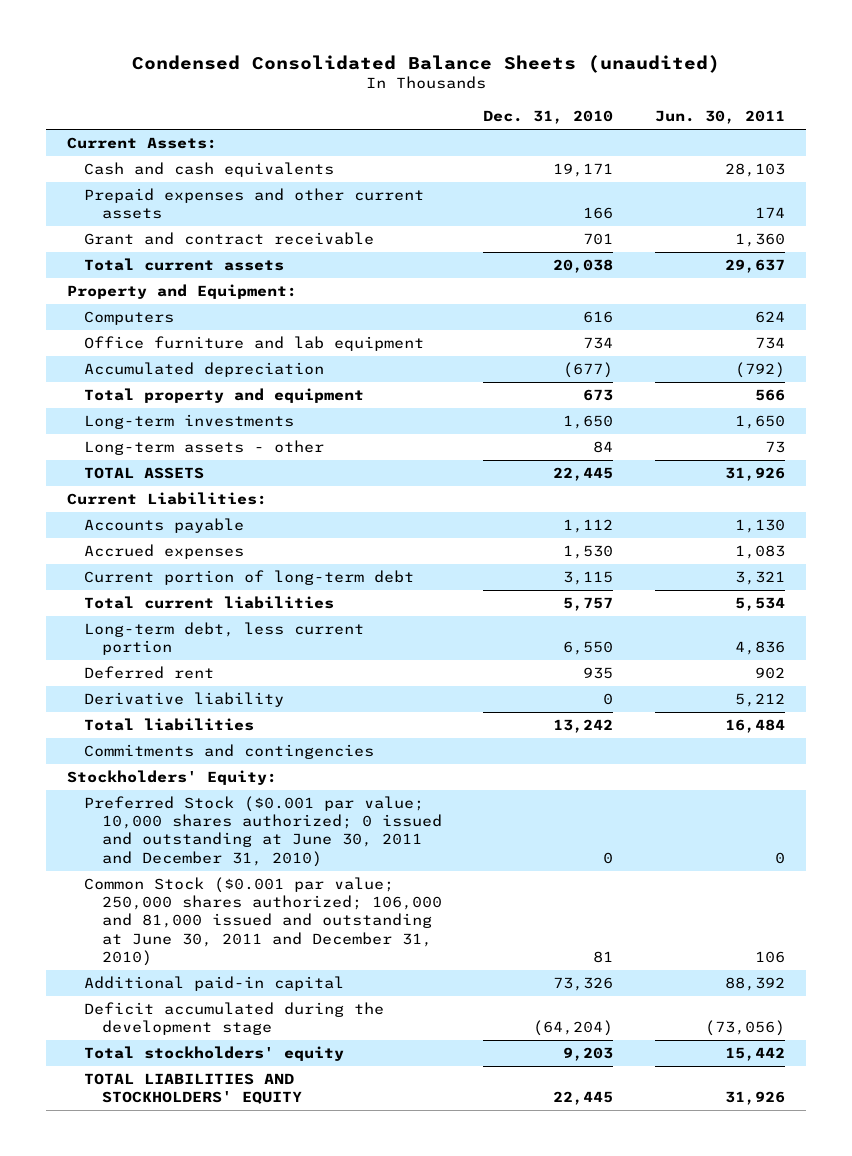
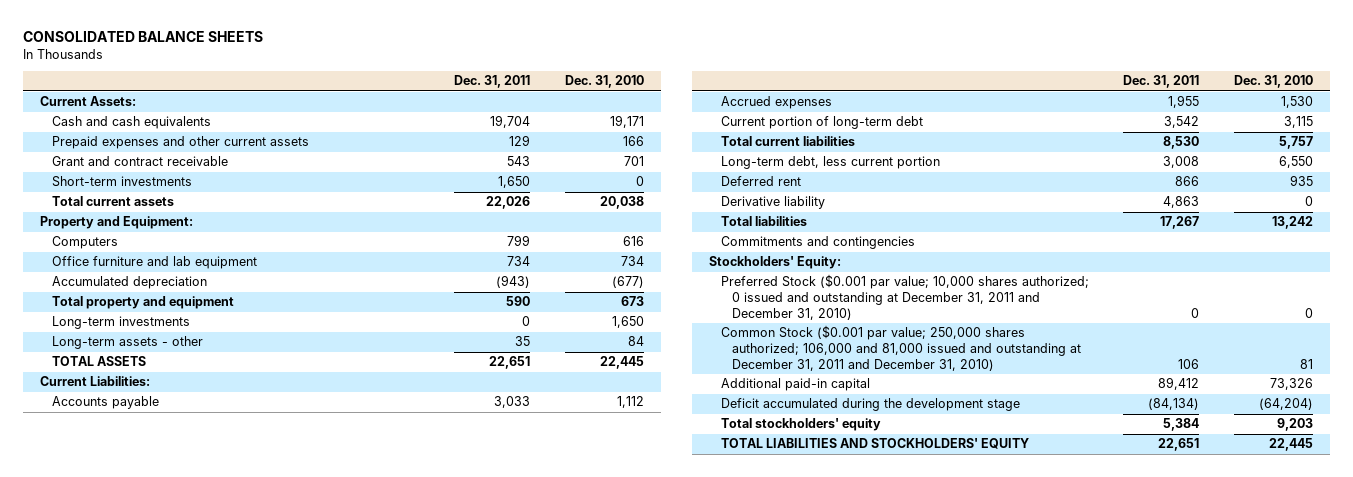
- Condensed Consolidated Balance Sheets (unaudited)
+ CONSOLIDATED BALANCE SHEETS
- | Dec. 31, 2010 | Jun. 30, 2011
+ | Dec. 31, 2011 | Dec. 31, 2010
+ Short-term investments | 1,650 | 0
- Preferred Stock ($0.001 par value; 10,000 shares authorized; 0 issued and outstanding at June 30, 2011 and December 31, 2010) | 0 | 0
- Common Stock ($0.001 par value; 250,000 shares authorized; 106,000 and 81,000 issued and outstanding at June 30, 2011 and December 31, 2010) | 81 | 106
+ Preferred Stock ($0.001 par value; 10,000 shares authorized; 0 issued and outstanding at December 31, 2011 and December 31, 2010) | 0 | 0
+ Common Stock ($0.001 par value; 250,000 shares authorized; 106,000 and 81,000 issued and outstanding at December 31, 2011 and December 31, 2010) | 106 | 81

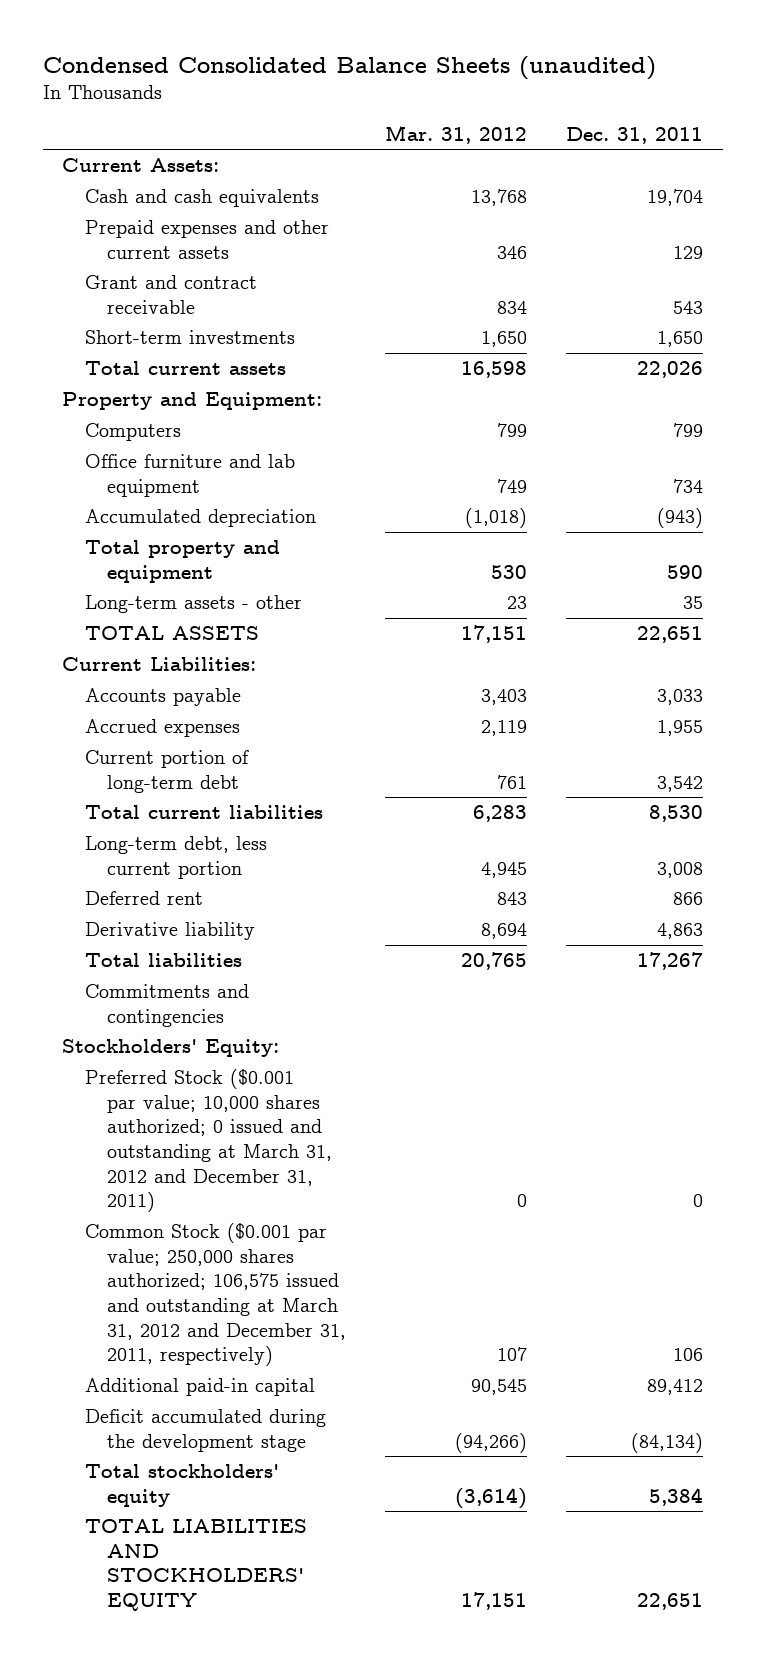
- CONSOLIDATED BALANCE SHEETS
+ Condensed Consolidated Balance Sheets (unaudited)
- | Dec. 31, 2011 | Dec. 31, 2010
+ | Mar. 31, 2012 | Dec. 31, 2011
- Long-term investments | 0 | 1,650
- Preferred Stock ($0.001 par value; 10,000 shares authorized; 0 issued and outstanding at December 31, 2011 and December 31, 2010) | 0 | 0
- Common Stock ($0.001 par value; 250,000 shares authorized; 106,000 and 81,000 issued and outstanding at December 31, 2011 and December 31, 2010) | 106 | 81
+ Preferred Stock ($0.001 par value; 10,000 shares authorized; 0 issued and outstanding at March 31, 2012 and December 31, 2011) | 0 | 0
+ Common Stock ($0.001 par value; 250,000 shares authorized; 106,575 issued and outstanding at March 31, 2012 and December 31, 2011, respectively) | 107 | 106

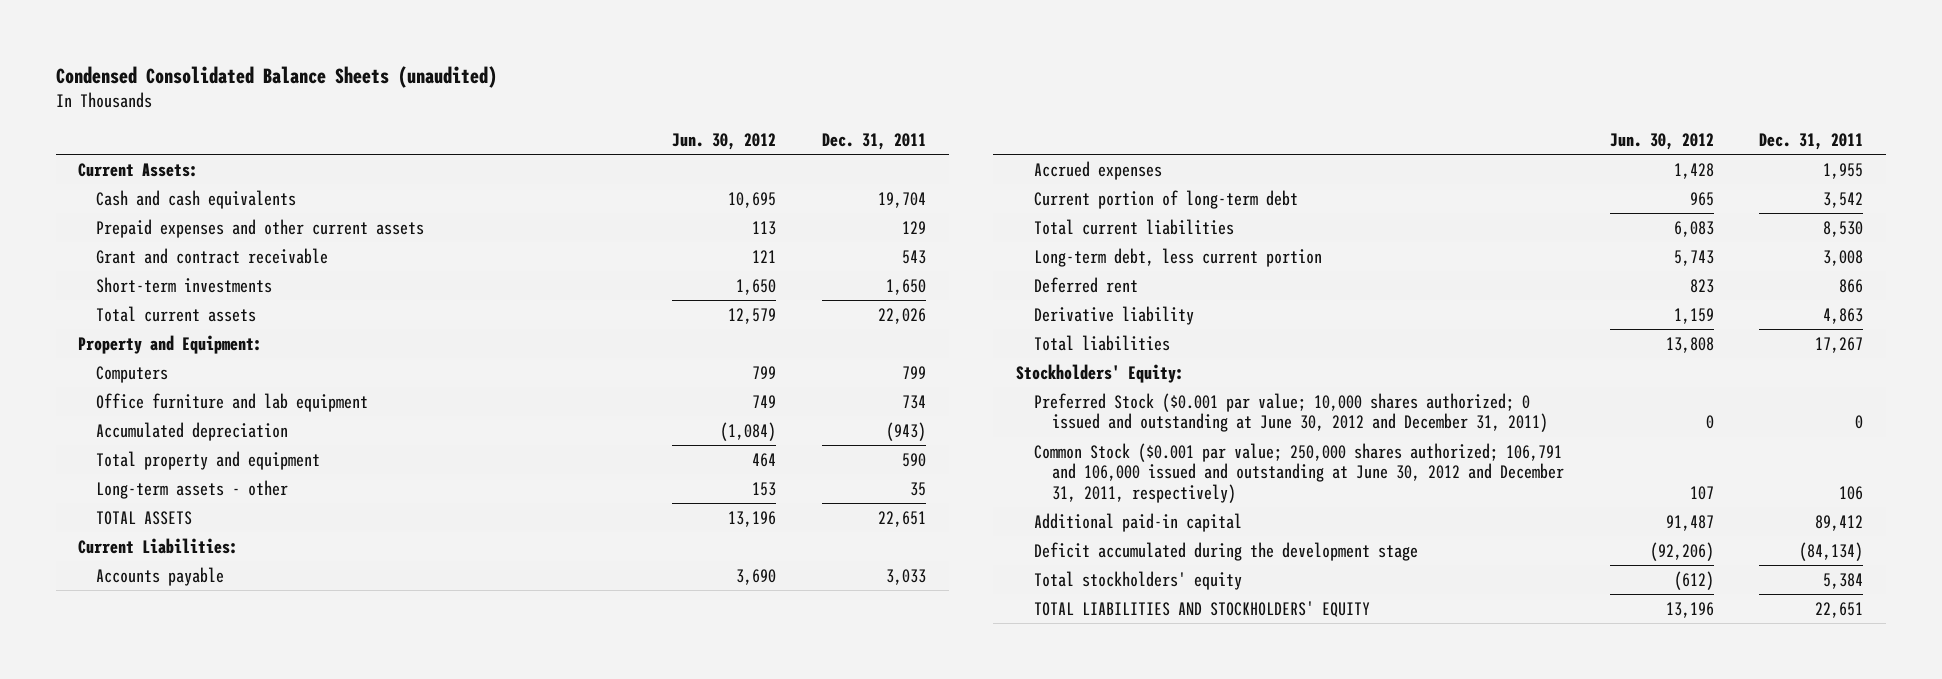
- | Mar. 31, 2012 | Dec. 31, 2011
+ | Jun. 30, 2012 | Dec. 31, 2011
- Commitments and contingencies
- Preferred Stock ($0.001 par value; 10,000 shares authorized; 0 issued and outstanding at March 31, 2012 and December 31, 2011) | 0 | 0
- Common Stock ($0.001 par value; 250,000 shares authorized; 106,575 issued and outstanding at March 31, 2012 and December 31, 2011, respectively) | 107 | 106
+ Preferred Stock ($0.001 par value; 10,000 shares authorized; 0 issued and outstanding at June 30, 2012 and December 31, 2011) | 0 | 0
+ Common Stock ($0.001 par value; 250,000 shares authorized; 106,791 and 106,000 issued and outstanding at June 30, 2012 and December 31, 2011, respectively) | 107 | 106

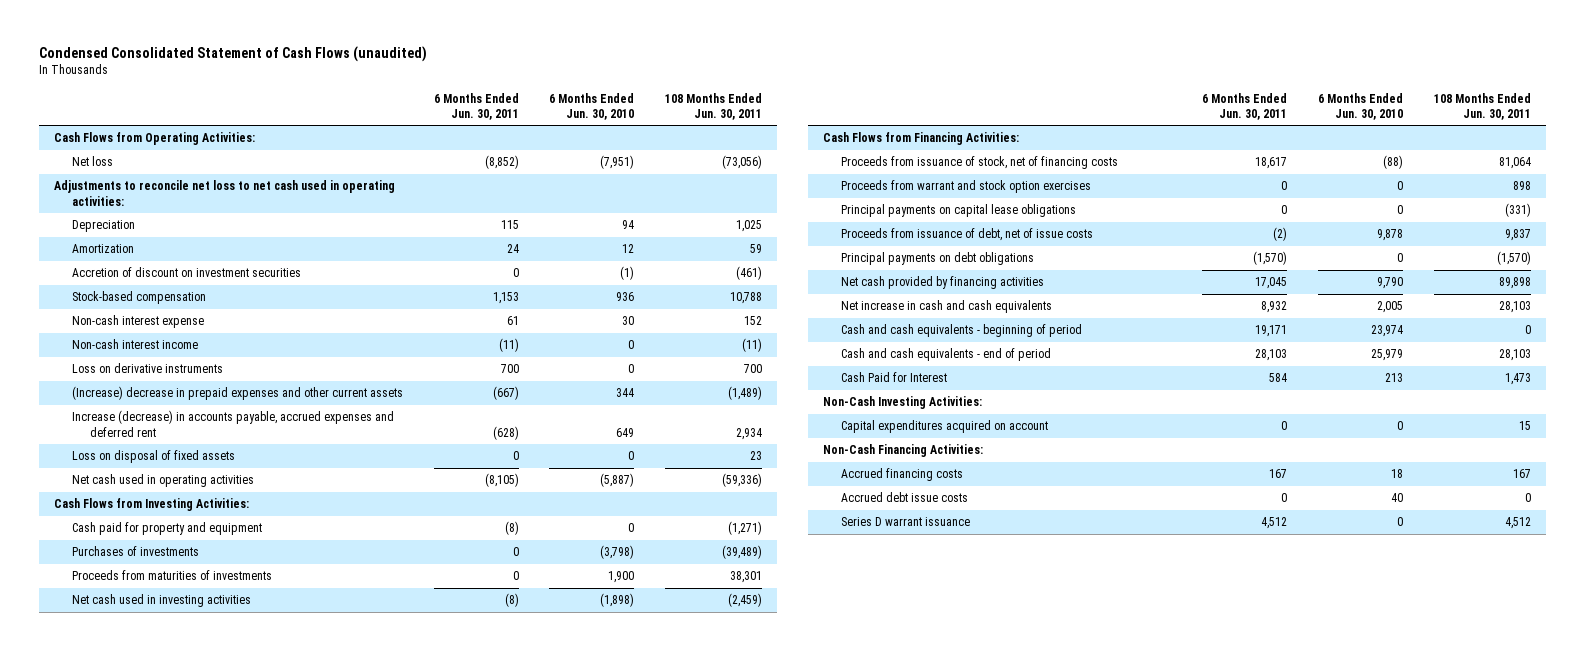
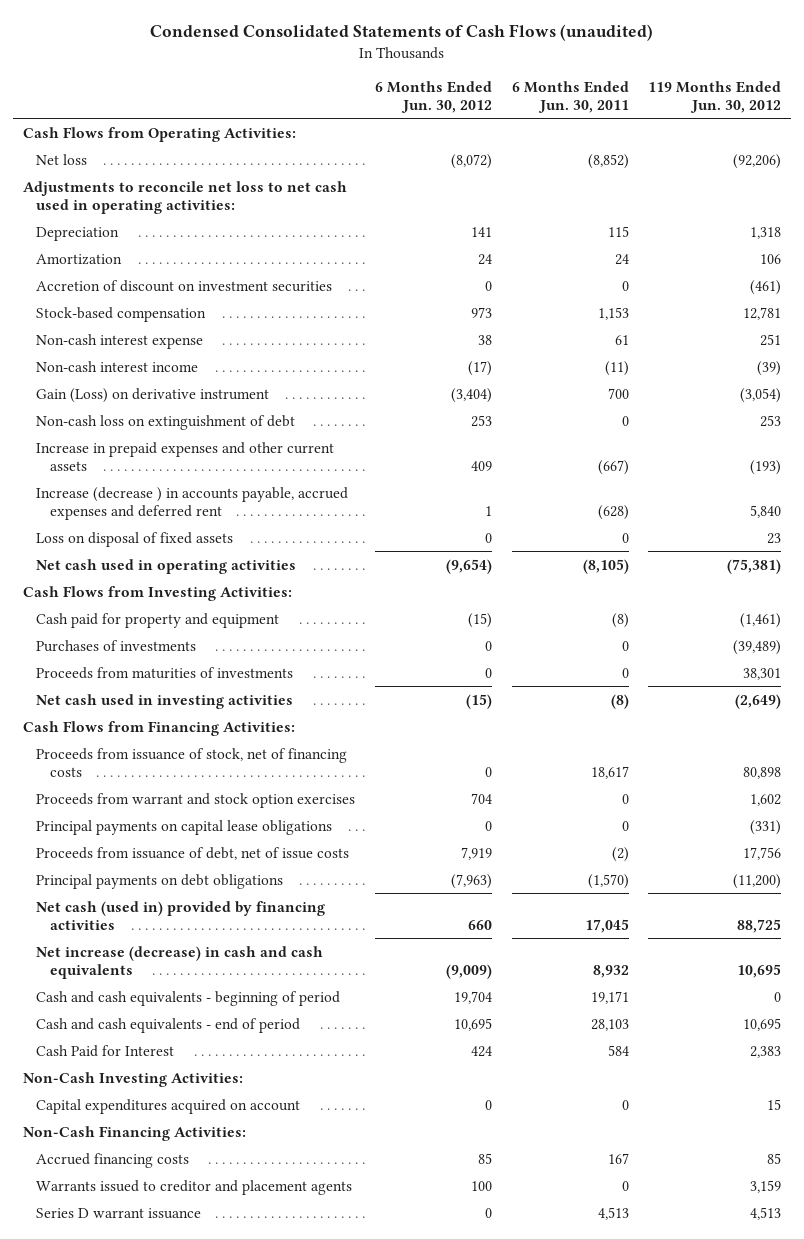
- Condensed Consolidated Statement of Cash Flows (unaudited)
+ Condensed Consolidated Statements of Cash Flows (unaudited)
- | 6 Months Ended Jun. 30, 2011 | 6 Months Ended Jun. 30, 2010 | 108 Months Ended Jun. 30, 2011
+ | 6 Months Ended Jun. 30, 2012 | 6 Months Ended Jun. 30, 2011 | 119 Months Ended Jun. 30, 2012
- Loss on derivative instruments | 700 | 0 | 700
- (Increase) decrease in prepaid expenses and other current assets | (667) | 344 | (1,489)
- Increase (decrease) in accounts payable, accrued expenses and deferred rent | (628) | 649 | 2,934
+ Gain (Loss) on derivative instrument | (3,404) | 700 | (3,054)
+ Non-cash loss on extinguishment of debt | 253 | 0 | 253
+ Increase in prepaid expenses and other current assets | 409 | (667) | (193)
+ Increase (decrease ) in accounts payable, accrued expenses and deferred rent | 1 | (628) | 5,840
- Net cash provided by financing activities | 17,045 | 9,790 | 89,898
- Net increase in cash and cash equivalents | 8,932 | 2,005 | 28,103
+ Net cash (used in) provided by financing activities | 660 | 17,045 | 88,725
+ Net increase (decrease) in cash and cash equivalents | (9,009) | 8,932 | 10,695
- Accrued debt issue costs | 0 | 40 | 0
- Series D warrant issuance | 4,512 | 0 | 4,512
+ Warrants issued to creditor and placement agents | 100 | 0 | 3,159
+ Series D warrant issuance | 0 | 4,513 | 4,513

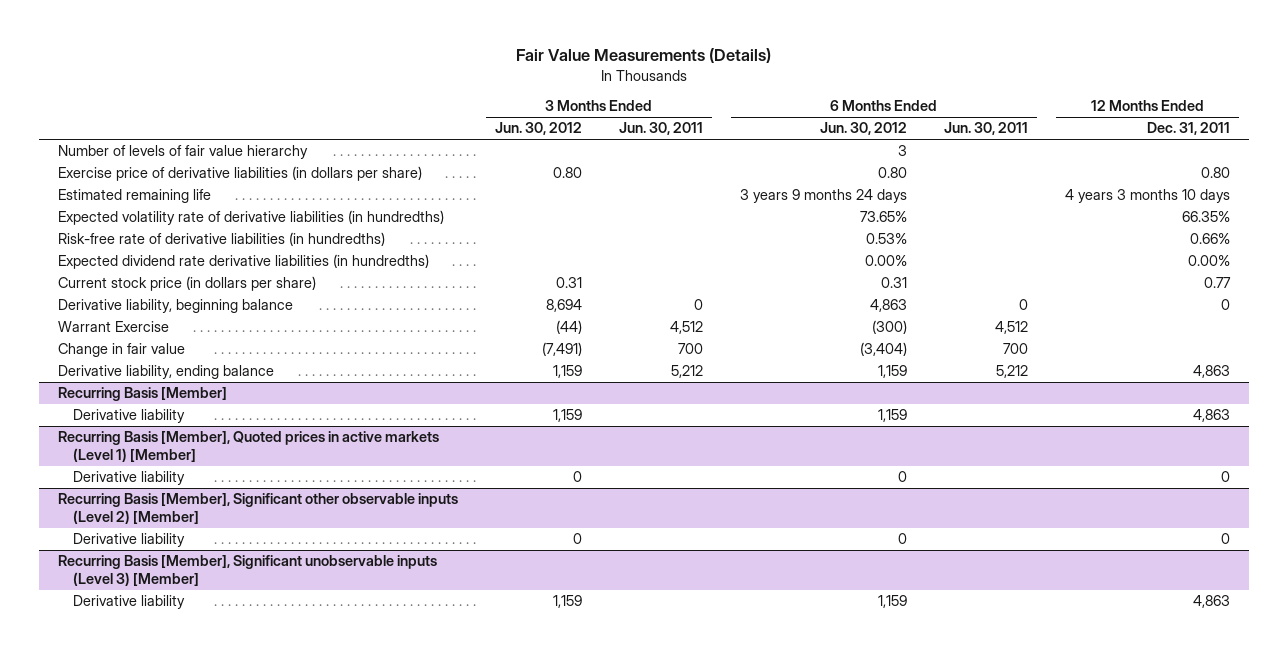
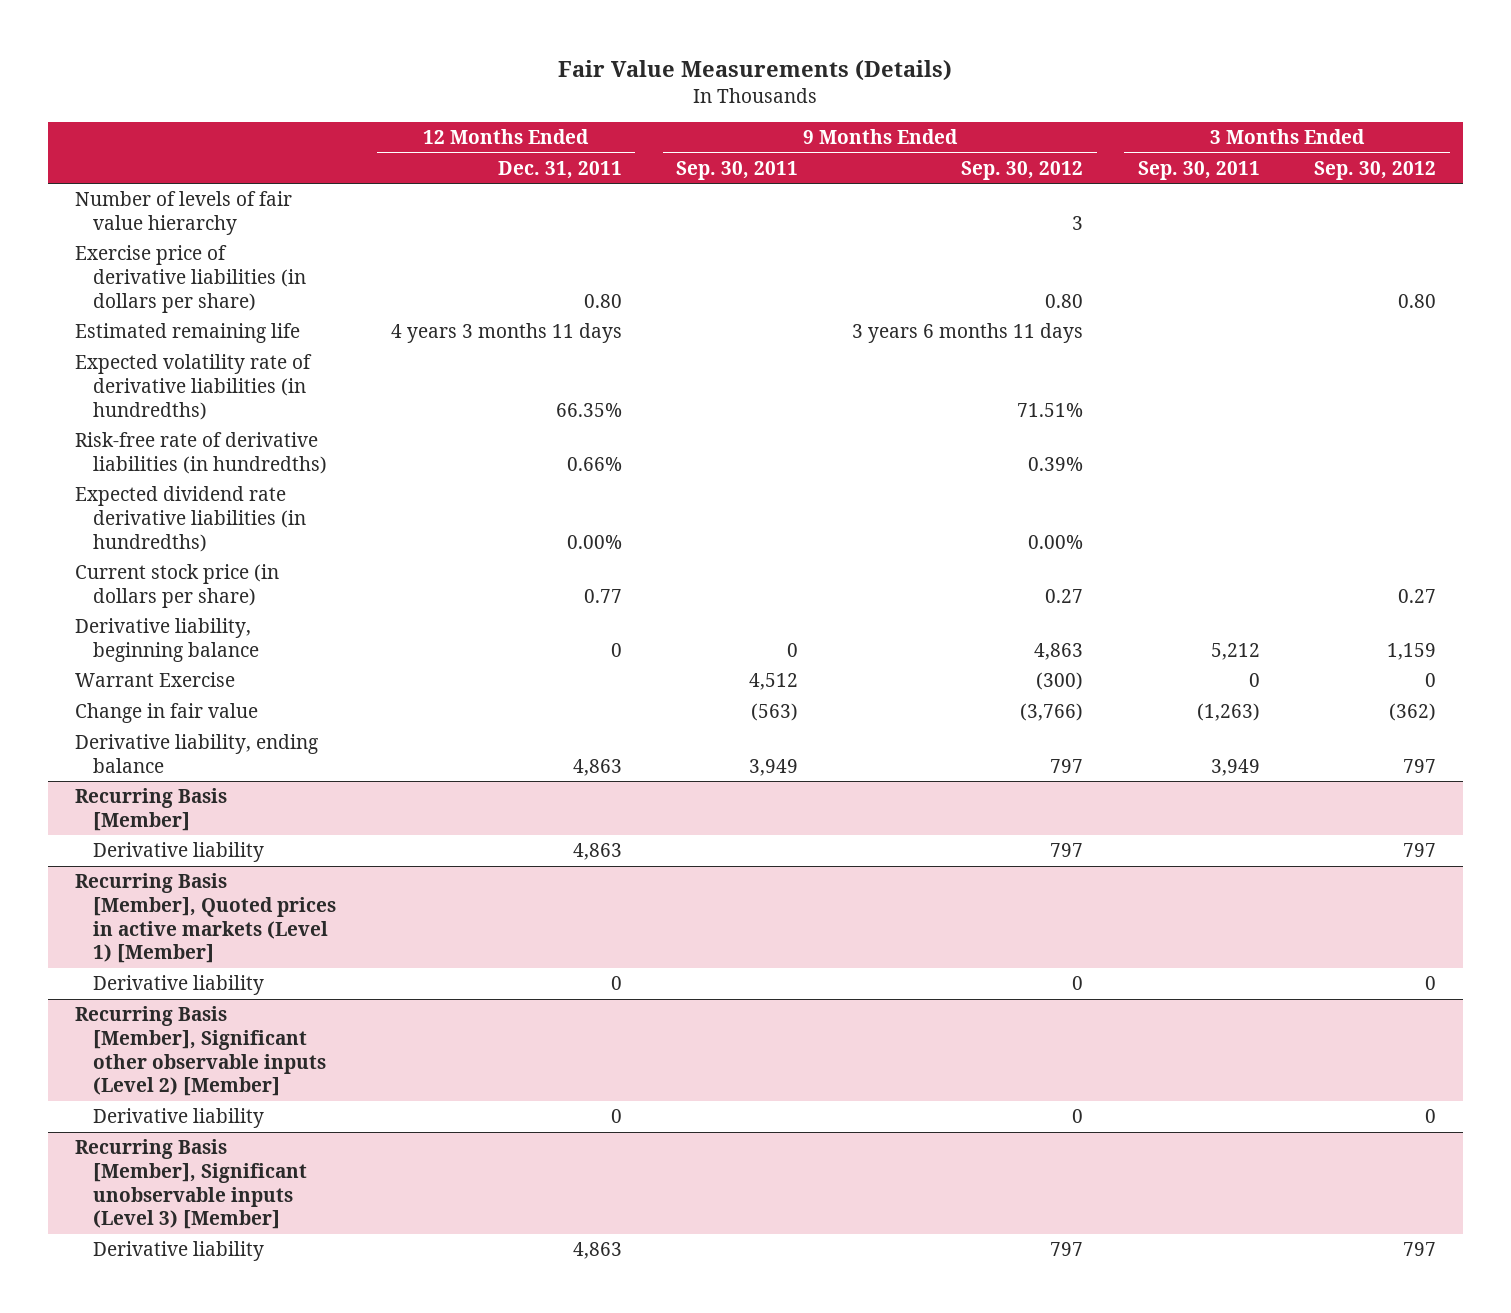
- | 3 Months Ended Jun. 30, 2012 | 3 Months Ended Jun. 30, 2011 | 6 Months Ended Jun. 30, 2012 | 6 Months Ended Jun. 30, 2011 | 12 Months Ended Dec. 31, 2011
+ | 12 Months Ended Dec. 31, 2011 | 9 Months Ended Sep. 30, 2011 | 9 Months Ended Sep. 30, 2012 | 3 Months Ended Sep. 30, 2011 | 3 Months Ended Sep. 30, 2012
- Estimated remaining life | | | 3 years 9 months 24 days | | 4 years 3 months 10 days
+ Estimated remaining life | 4 years 3 months 11 days | | 3 years 6 months 11 days | |

